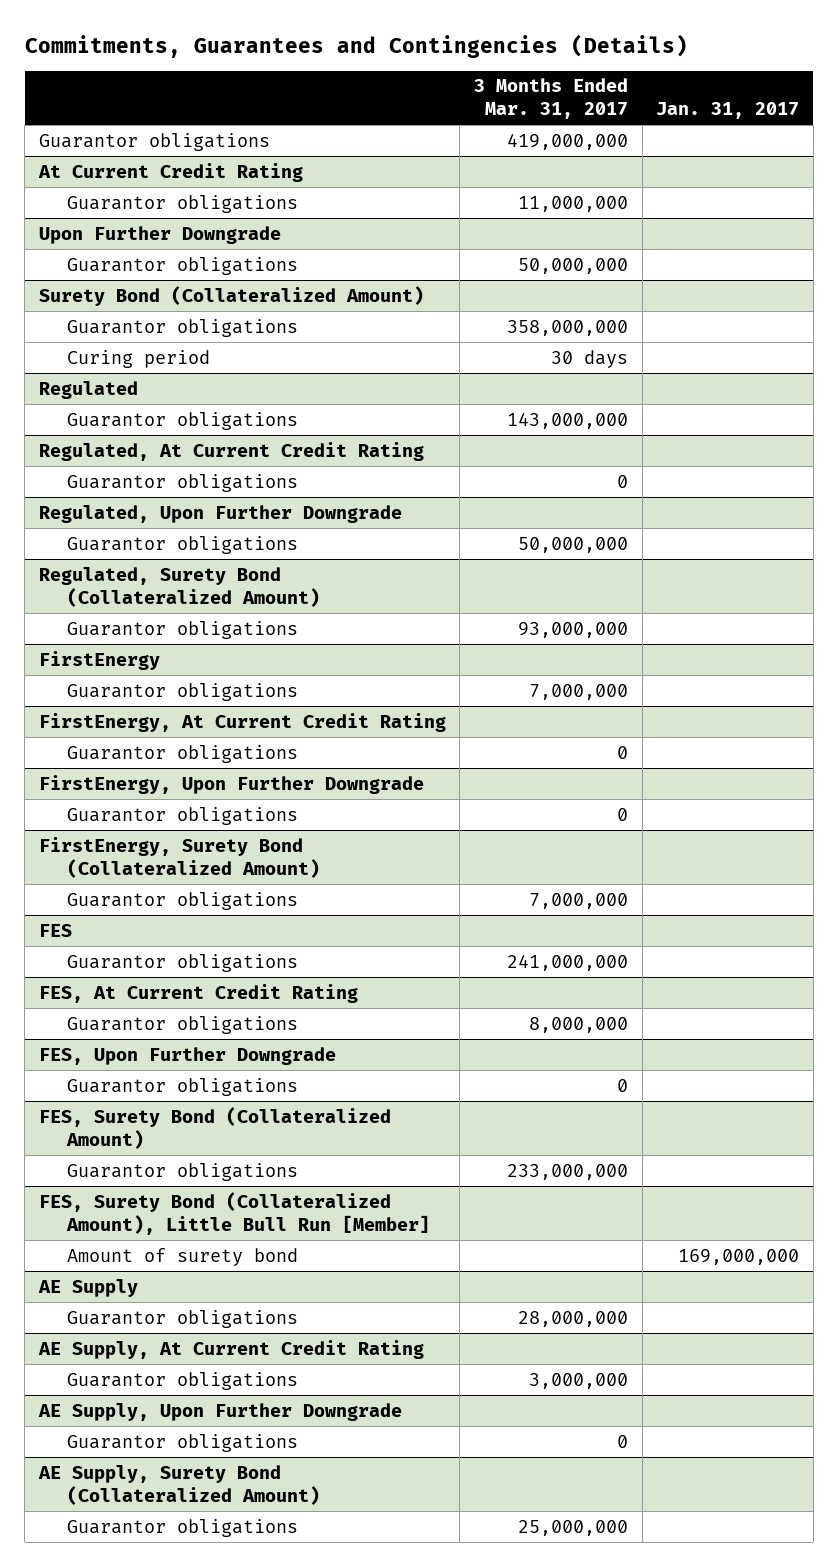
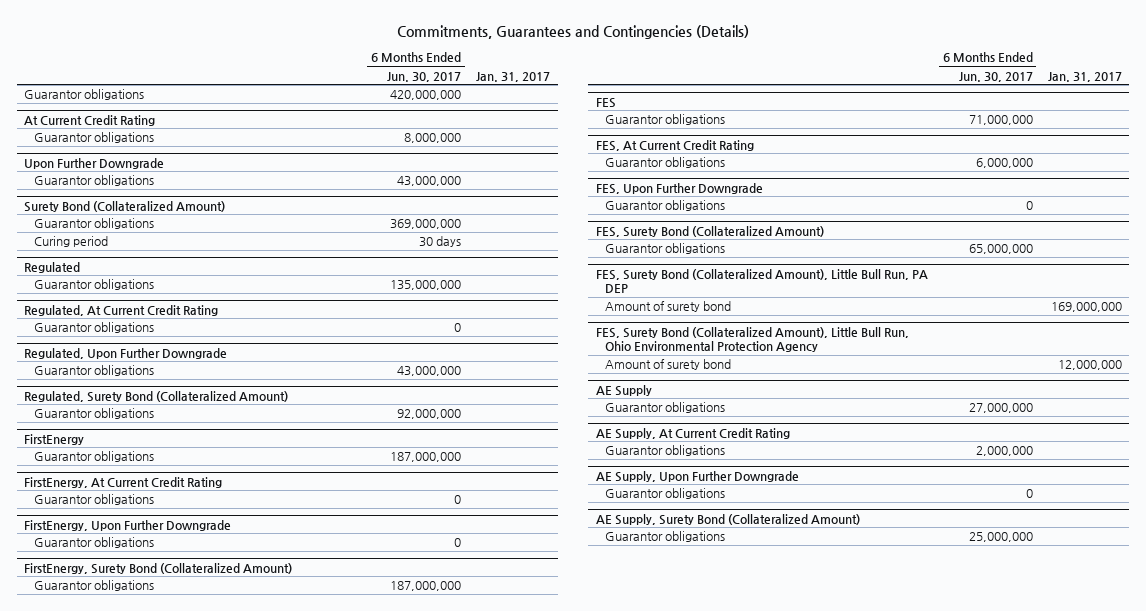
- | 3 Months Ended Mar. 31, 2017 | Jan. 31, 2017
+ | 6 Months Ended Jun. 30, 2017 | Jan. 31, 2017
- FES, Surety Bond (Collateralized Amount), Little Bull Run [Member]
+ FES, Surety Bond (Collateralized Amount), Little Bull Run, PA DEP
+ FES, Surety Bond (Collateralized Amount), Little Bull Run, Ohio Environmental Protection Agency
+ Amount of surety bond | | 12,000,000

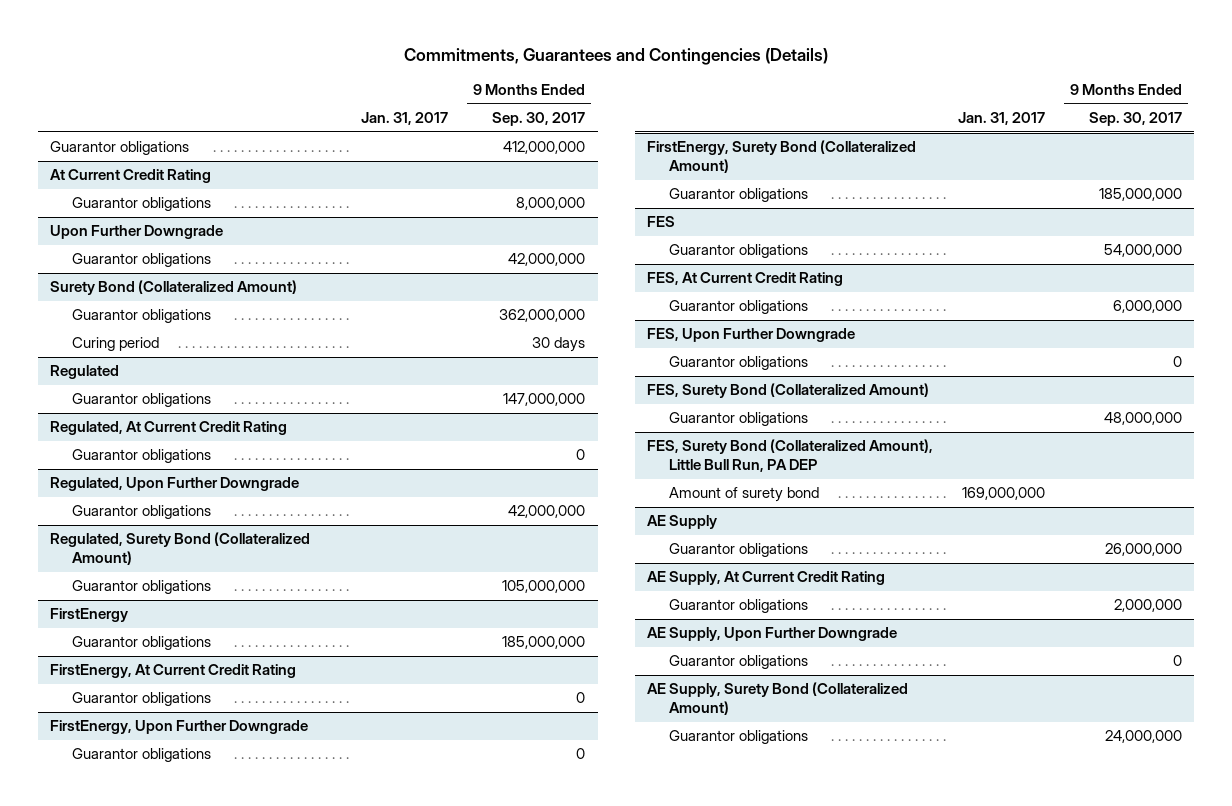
- | 6 Months Ended Jun. 30, 2017 | Jan. 31, 2017
+ | Jan. 31, 2017 | 9 Months Ended Sep. 30, 2017
- FES, Surety Bond (Collateralized Amount), Little Bull Run, Ohio Environmental Protection Agency
- Amount of surety bond | | 12,000,000

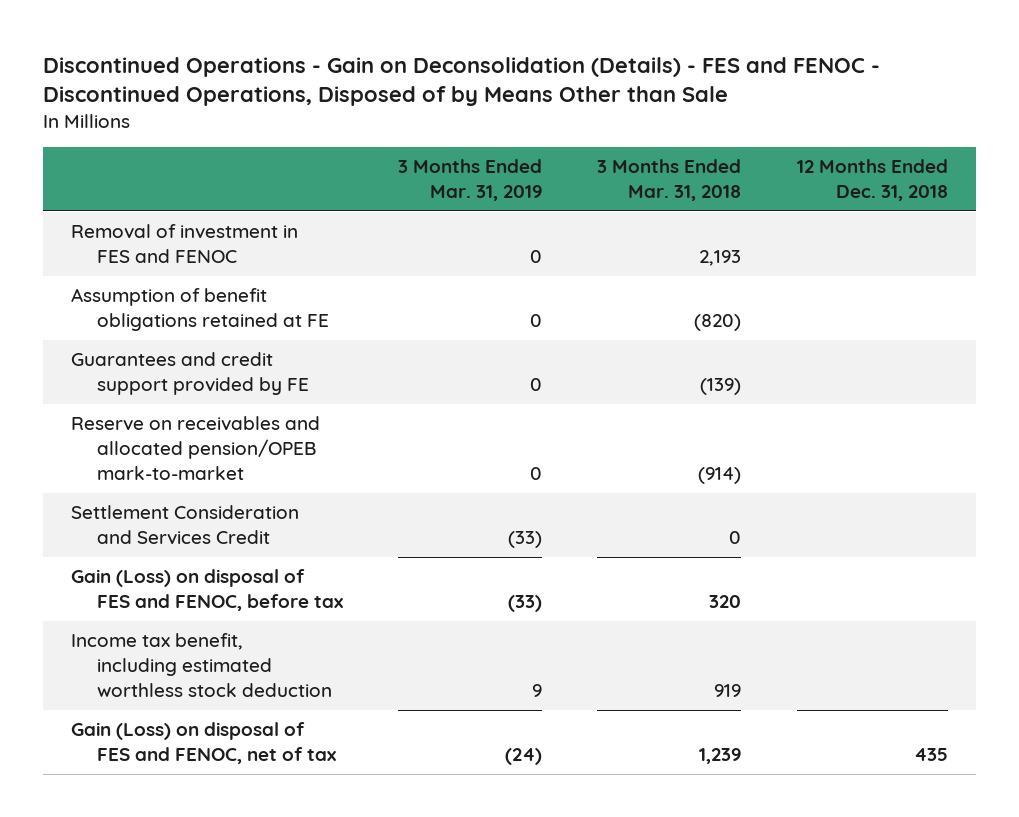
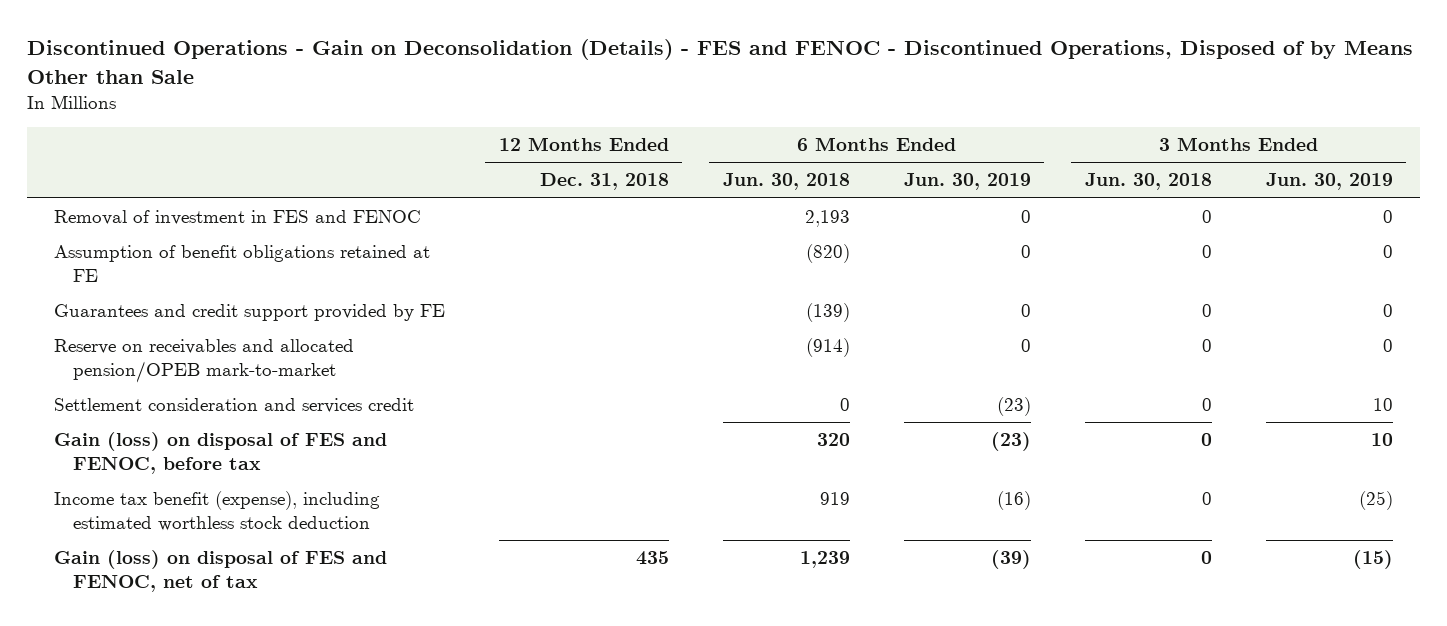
- | 3 Months Ended Mar. 31, 2019 | 3 Months Ended Mar. 31, 2018 | 12 Months Ended Dec. 31, 2018
+ | 12 Months Ended Dec. 31, 2018 | 6 Months Ended Jun. 30, 2018 | 6 Months Ended Jun. 30, 2019 | 3 Months Ended Jun. 30, 2018 | 3 Months Ended Jun. 30, 2019
- Settlement Consideration and Services Credit | (33) | 0 |
- Gain (Loss) on disposal of FES and FENOC, before tax | (33) | 320 |
- Income tax benefit, including estimated worthless stock deduction | 9 | 919 |
- Gain (Loss) on disposal of FES and FENOC, net of tax | (24) | 1,239 | 435
+ Settlement consideration and services credit | | 0 | (23) | 0 | 10
+ Gain (loss) on disposal of FES and FENOC, before tax | | 320 | (23) | 0 | 10
+ Income tax benefit (expense), including estimated worthless stock deduction | | 919 | (16) | 0 | (25)
+ Gain (loss) on disposal of FES and FENOC, net of tax | 435 | 1,239 | (39) | 0 | (15)

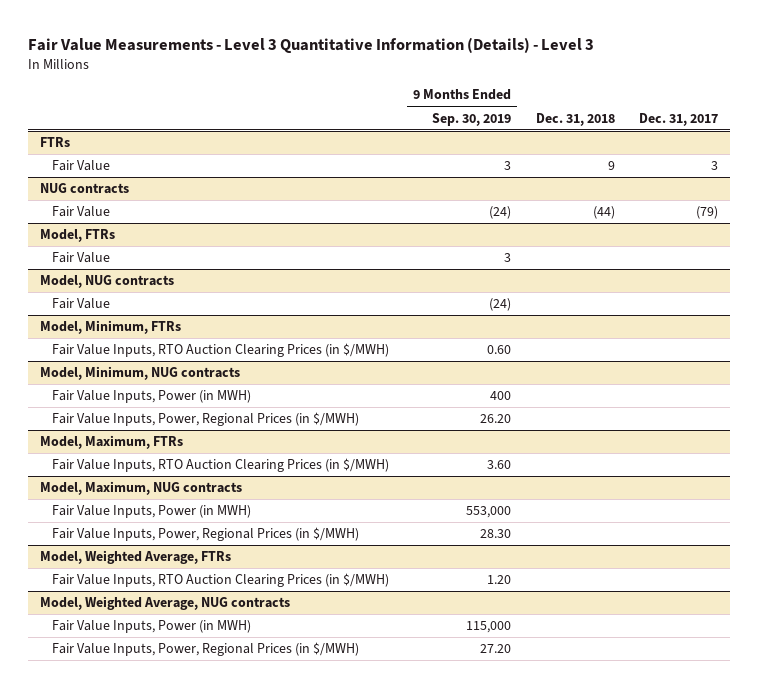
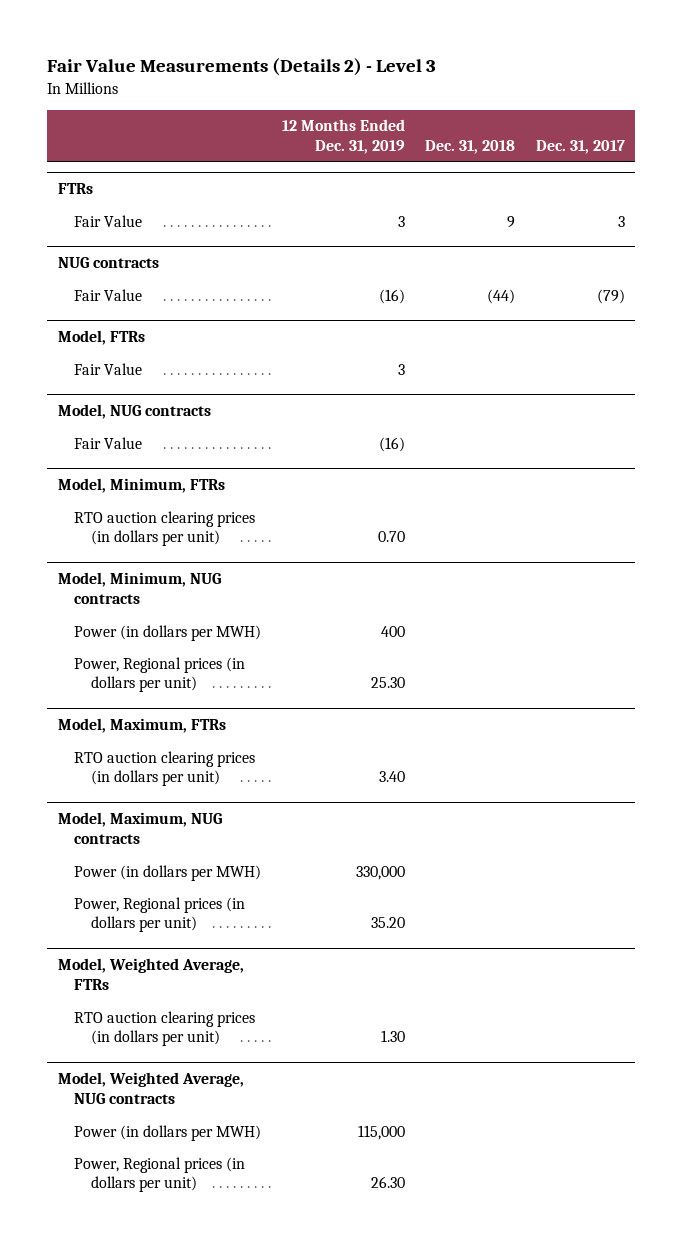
- Fair Value Measurements - Level 3 Quantitative Information (Details) - Level 3
+ Fair Value Measurements (Details 2) - Level 3
- | 9 Months Ended Sep. 30, 2019 | Dec. 31, 2018 | Dec. 31, 2017
+ | 12 Months Ended Dec. 31, 2019 | Dec. 31, 2018 | Dec. 31, 2017
@ Model, Minimum, FTRs
- Fair Value Inputs, RTO Auction Clearing Prices (in $/MWH) | 0.60 | |
+ RTO auction clearing prices (in dollars per unit) | 0.70 | |
@ Model, Minimum, NUG contracts
- Fair Value Inputs, Power (in MWH) | 400 | |
- Fair Value Inputs, Power, Regional Prices (in $/MWH) | 26.20 | |
+ Power (in dollars per MWH) | 400 | |
+ Power, Regional prices (in dollars per unit) | 25.30 | |
@ Model, Maximum, FTRs
- Fair Value Inputs, RTO Auction Clearing Prices (in $/MWH) | 3.60 | |
+ RTO auction clearing prices (in dollars per unit) | 3.40 | |
@ Model, Maximum, NUG contracts
- Fair Value Inputs, Power (in MWH) | 553,000 | |
- Fair Value Inputs, Power, Regional Prices (in $/MWH) | 28.30 | |
+ Power (in dollars per MWH) | 330,000 | |
+ Power, Regional prices (in dollars per unit) | 35.20 | |
@ Model, Weighted Average, FTRs
- Fair Value Inputs, RTO Auction Clearing Prices (in $/MWH) | 1.20 | |
+ RTO auction clearing prices (in dollars per unit) | 1.30 | |
@ Model, Weighted Average, NUG contracts
- Fair Value Inputs, Power (in MWH) | 115,000 | |
- Fair Value Inputs, Power, Regional Prices (in $/MWH) | 27.20 | |
+ Power (in dollars per MWH) | 115,000 | |
+ Power, Regional prices (in dollars per unit) | 26.30 | |

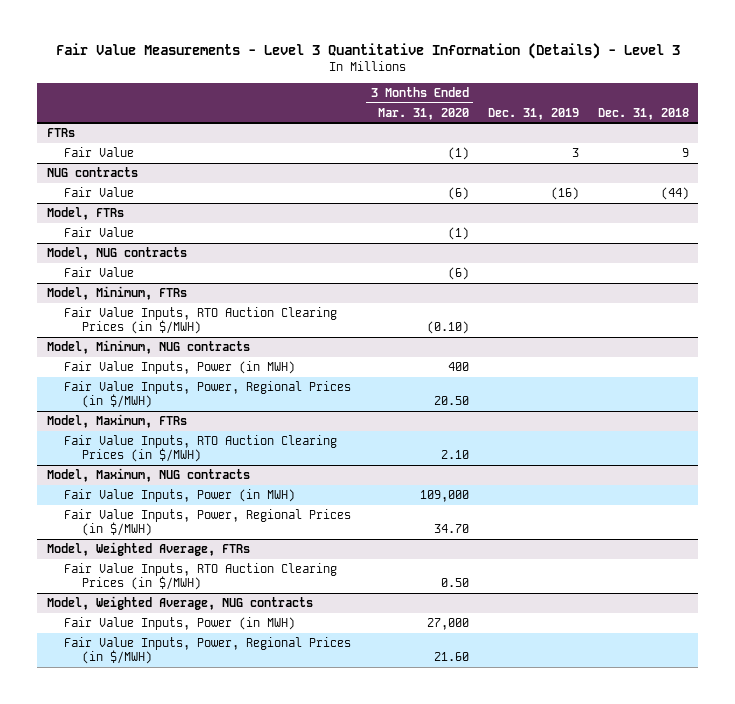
- Fair Value Measurements (Details 2) - Level 3
+ Fair Value Measurements - Level 3 Quantitative Information (Details) - Level 3
- | 12 Months Ended Dec. 31, 2019 | Dec. 31, 2018 | Dec. 31, 2017
+ | 3 Months Ended Mar. 31, 2020 | Dec. 31, 2019 | Dec. 31, 2018
@ Model, Minimum, FTRs
- RTO auction clearing prices (in dollars per unit) | 0.70 | |
+ Fair Value Inputs, RTO Auction Clearing Prices (in $/MWH) | (0.10) | |
@ Model, Minimum, NUG contracts
- Power (in dollars per MWH) | 400 | |
- Power, Regional prices (in dollars per unit) | 25.30 | |
+ Fair Value Inputs, Power (in MWH) | 400 | |
+ Fair Value Inputs, Power, Regional Prices (in $/MWH) | 20.50 | |
@ Model, Maximum, FTRs
- RTO auction clearing prices (in dollars per unit) | 3.40 | |
+ Fair Value Inputs, RTO Auction Clearing Prices (in $/MWH) | 2.10 | |
@ Model, Maximum, NUG contracts
- Power (in dollars per MWH) | 330,000 | |
- Power, Regional prices (in dollars per unit) | 35.20 | |
+ Fair Value Inputs, Power (in MWH) | 109,000 | |
+ Fair Value Inputs, Power, Regional Prices (in $/MWH) | 34.70 | |
@ Model, Weighted Average, FTRs
- RTO auction clearing prices (in dollars per unit) | 1.30 | |
+ Fair Value Inputs, RTO Auction Clearing Prices (in $/MWH) | 0.50 | |
@ Model, Weighted Average, NUG contracts
- Power (in dollars per MWH) | 115,000 | |
- Power, Regional prices (in dollars per unit) | 26.30 | |
+ Fair Value Inputs, Power (in MWH) | 27,000 | |
+ Fair Value Inputs, Power, Regional Prices (in $/MWH) | 21.60 | |

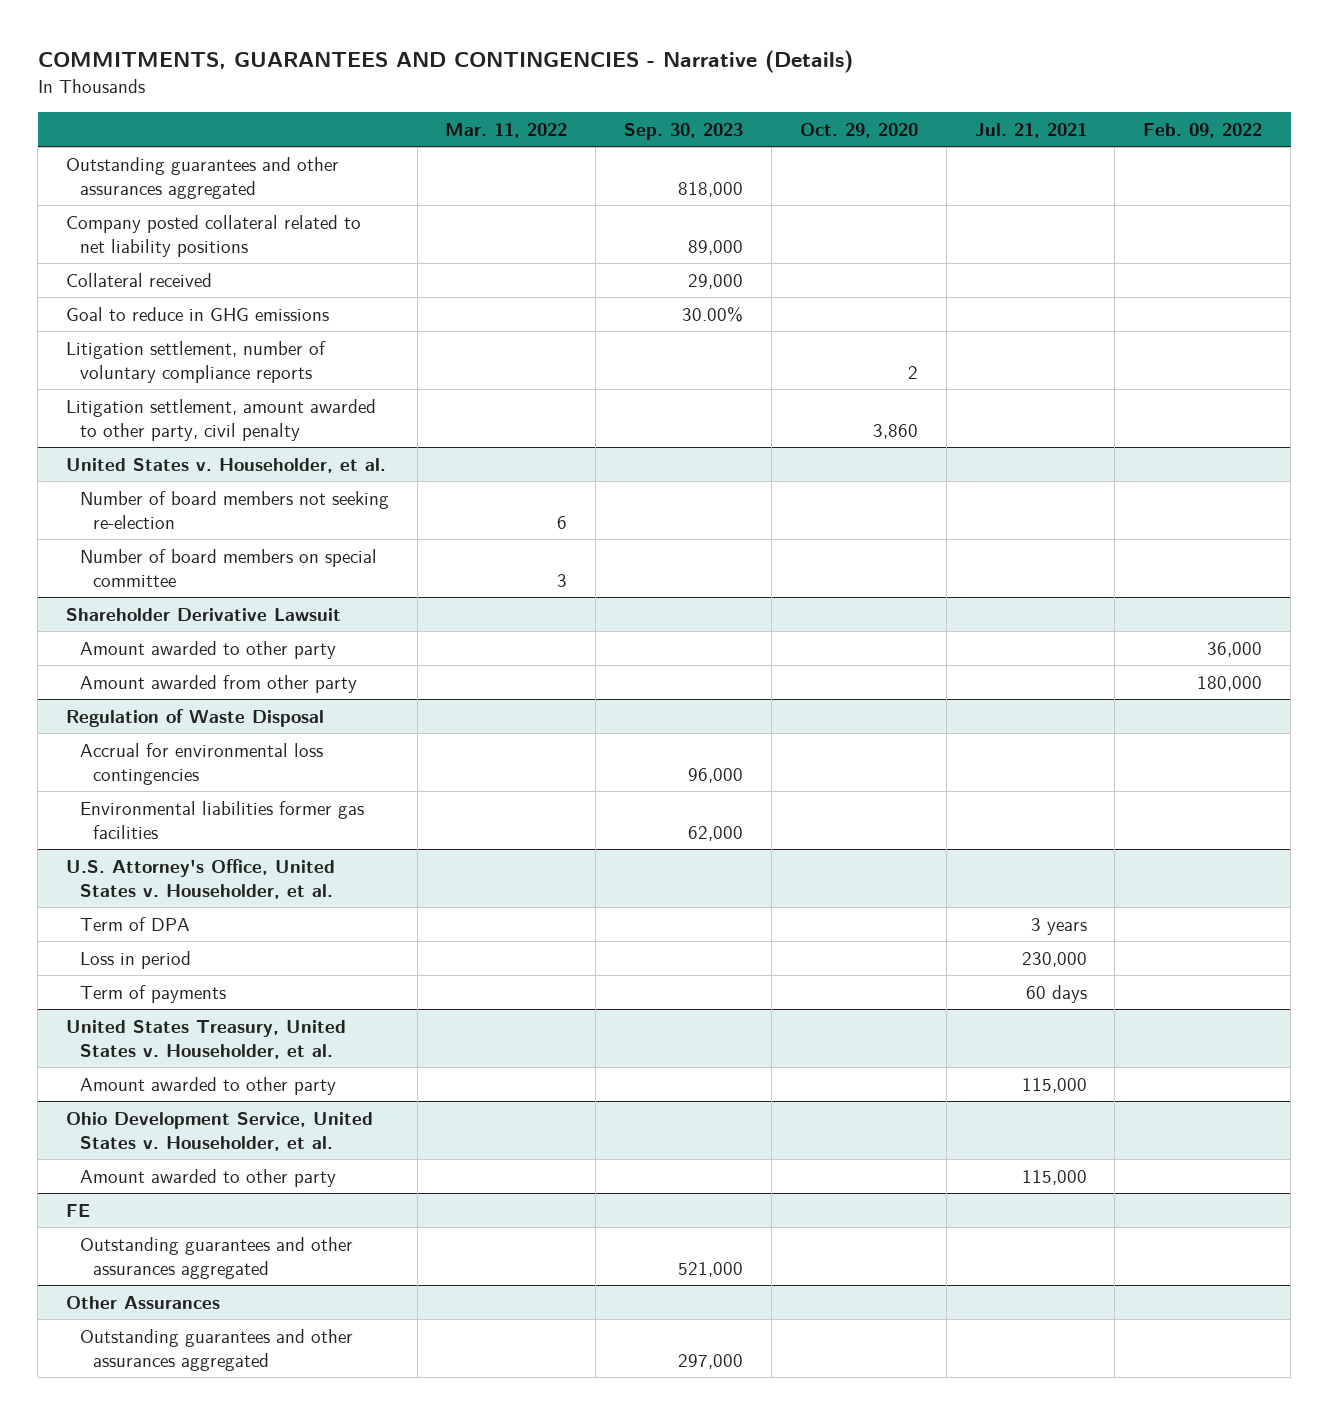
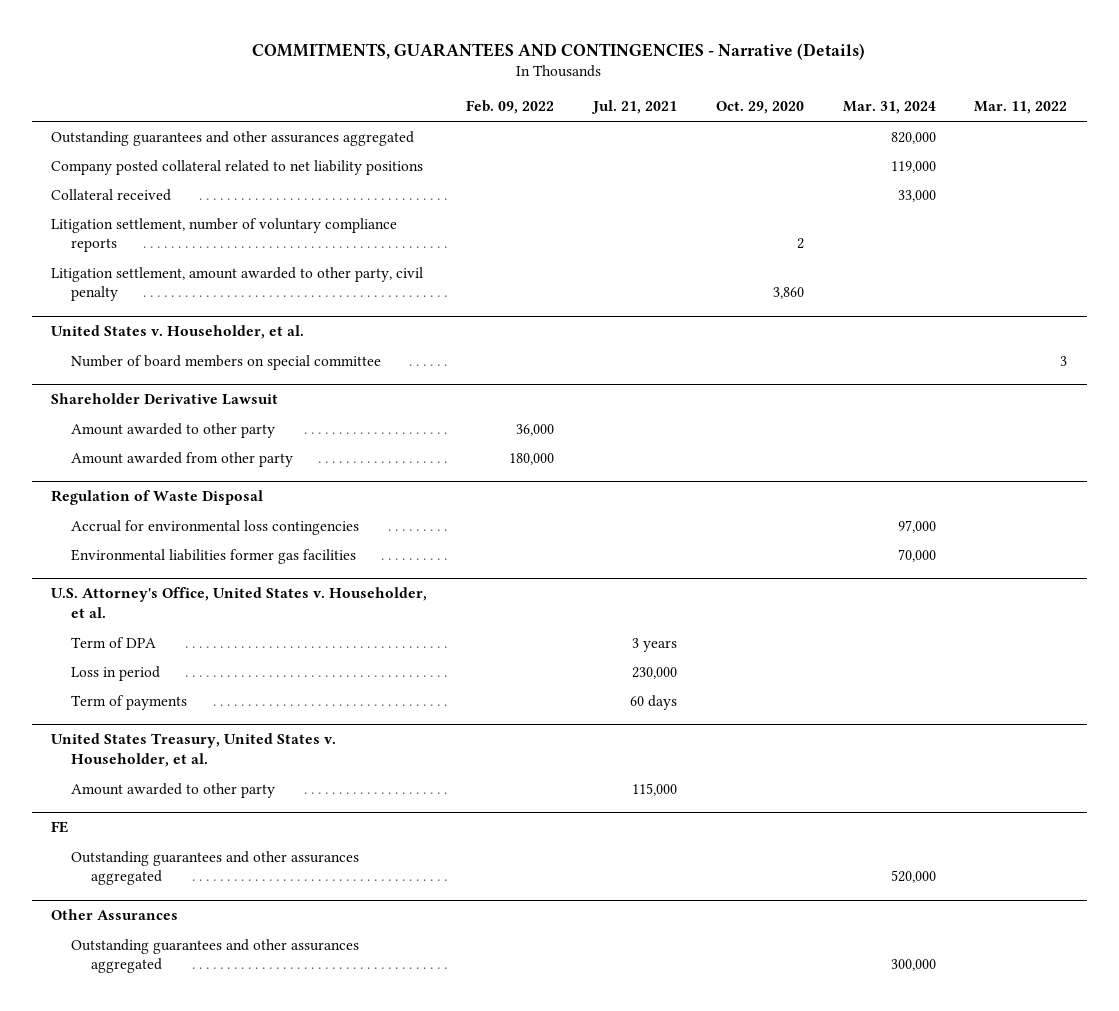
- | Mar. 11, 2022 | Sep. 30, 2023 | Oct. 29, 2020 | Jul. 21, 2021 | Feb. 09, 2022
+ | Feb. 09, 2022 | Jul. 21, 2021 | Oct. 29, 2020 | Mar. 31, 2024 | Mar. 11, 2022
- Goal to reduce in GHG emissions | | 30.00% | | |
@ United States v. Householder, et al.
- Number of board members not seeking re-election | 6 | | | |
- Ohio Development Service, United States v. Householder, et al.
- Amount awarded to other party | | | | 115,000 |

